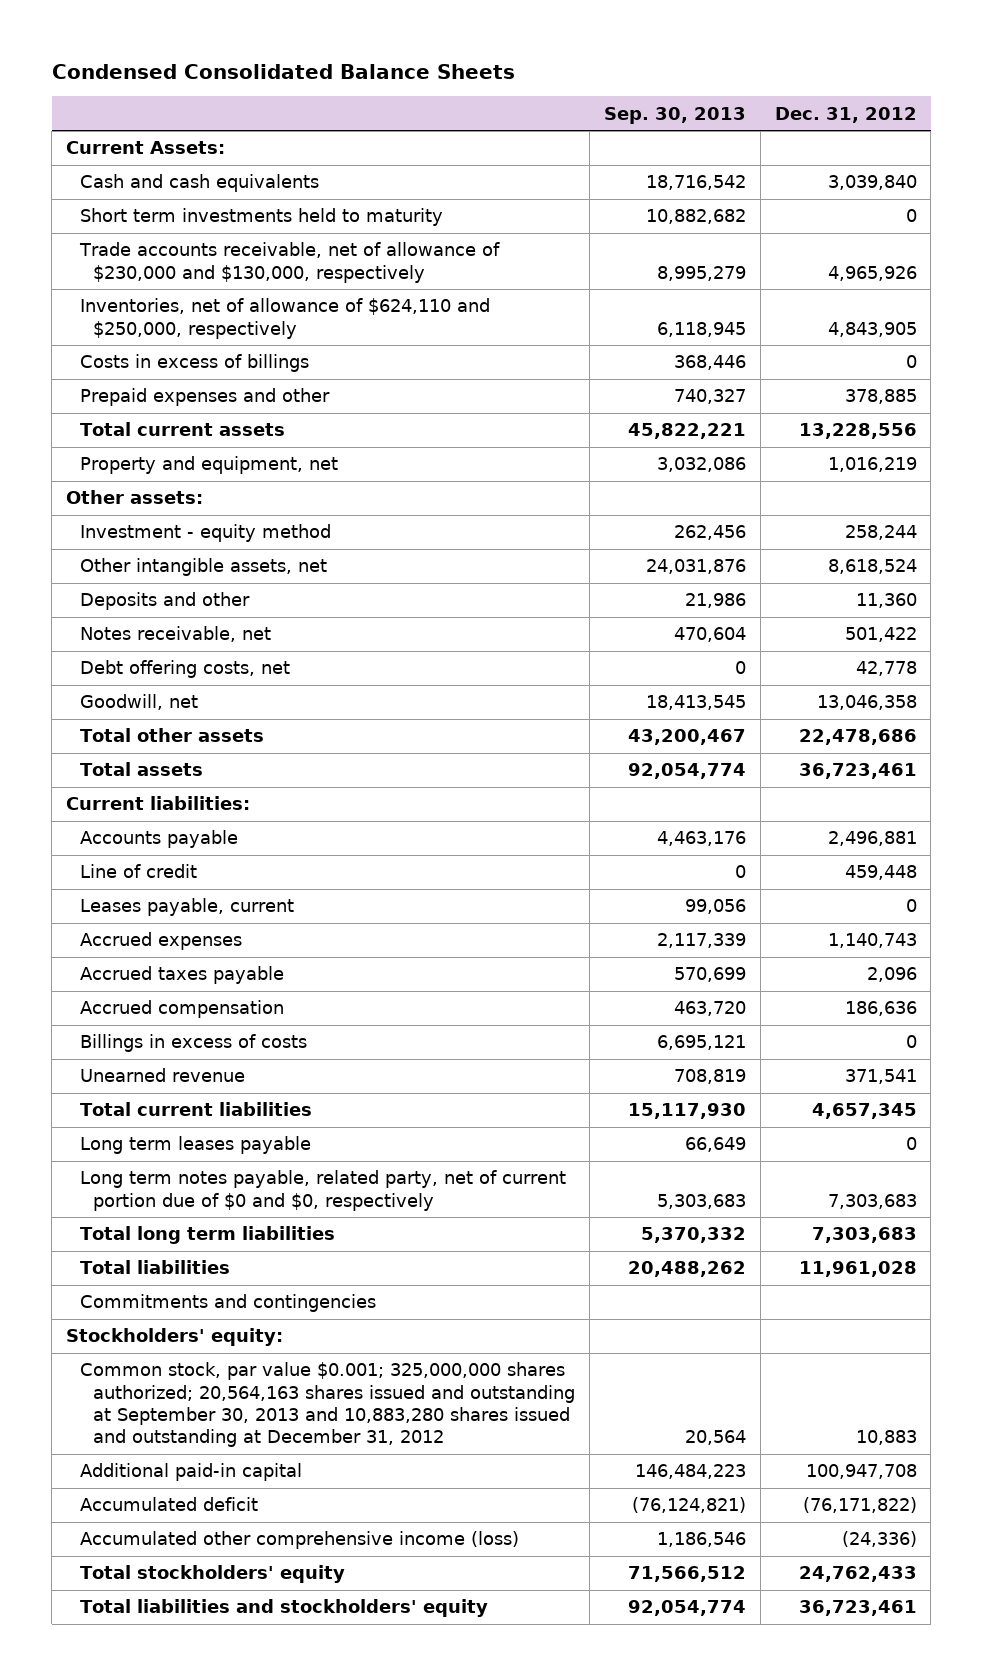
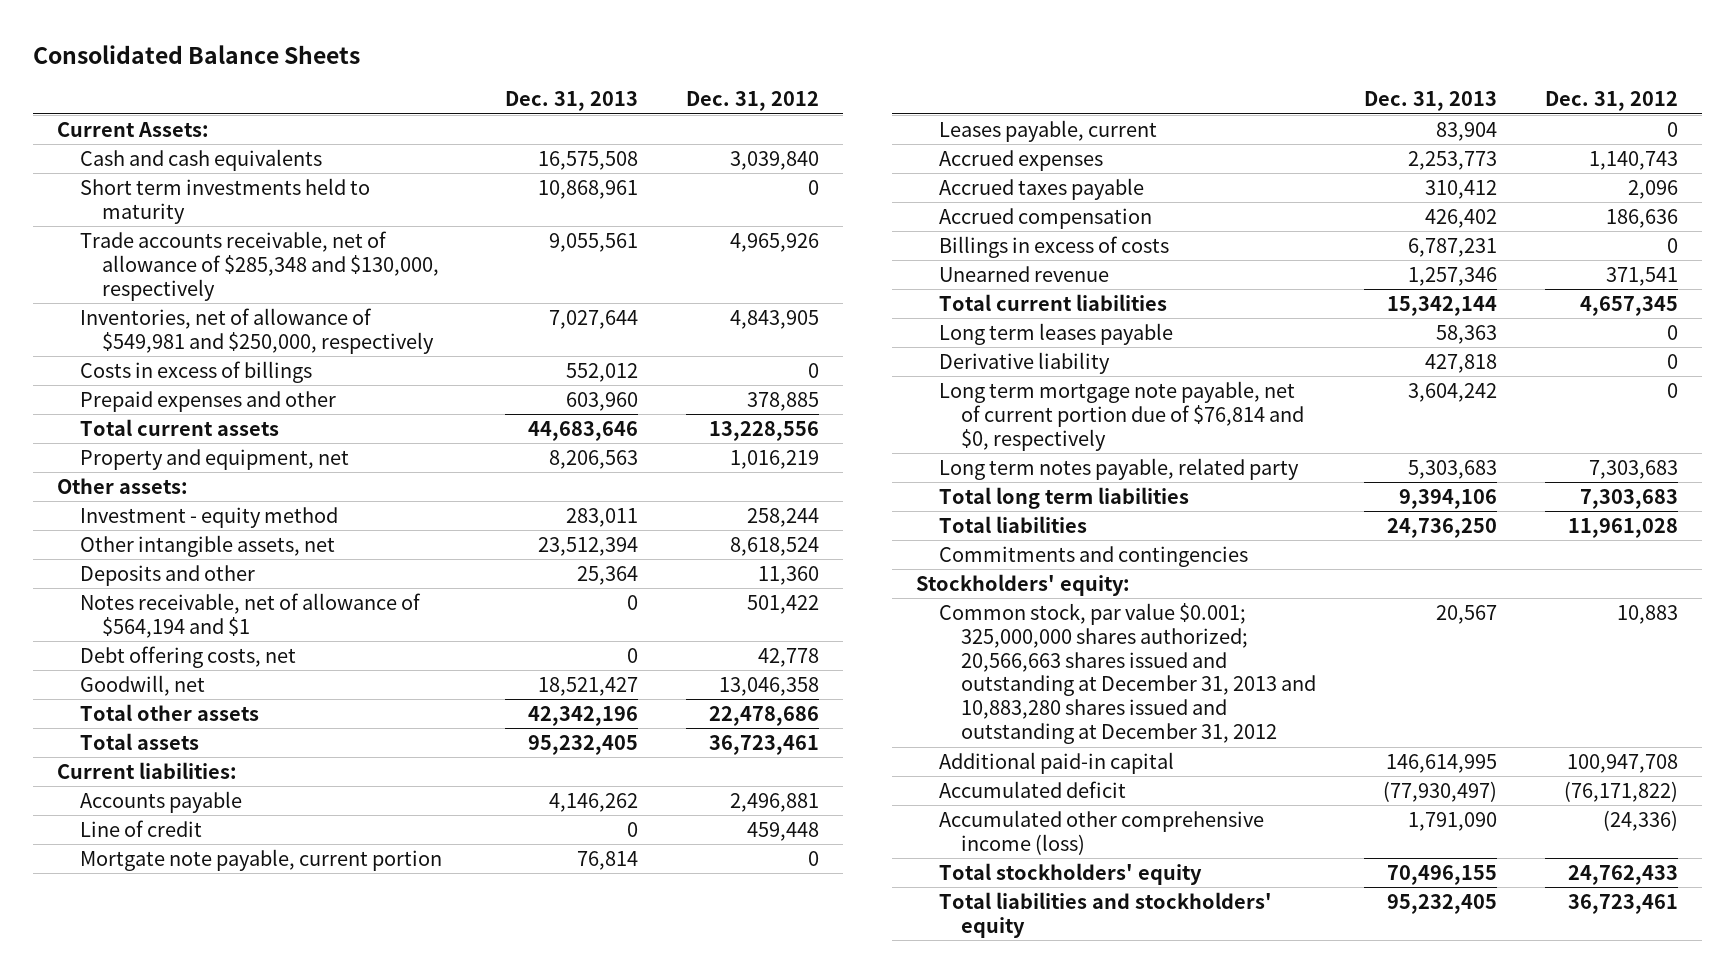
- Condensed Consolidated Balance Sheets
+ Consolidated Balance Sheets
- | Sep. 30, 2013 | Dec. 31, 2012
+ | Dec. 31, 2013 | Dec. 31, 2012
- Trade accounts receivable, net of allowance of $230,000 and $130,000, respectively | 8,995,279 | 4,965,926
- Inventories, net of allowance of $624,110 and $250,000, respectively | 6,118,945 | 4,843,905
+ Trade accounts receivable, net of allowance of $285,348 and $130,000, respectively | 9,055,561 | 4,965,926
+ Inventories, net of allowance of $549,981 and $250,000, respectively | 7,027,644 | 4,843,905
- Notes receivable, net | 470,604 | 501,422
+ Notes receivable, net of allowance of $564,194 and $1 | 0 | 501,422
+ Mortgate note payable, current portion | 76,814 | 0
- Long term notes payable, related party, net of current portion due of $0 and $0, respectively | 5,303,683 | 7,303,683
+ Derivative liability | 427,818 | 0
+ Long term mortgage note payable, net of current portion due of $76,814 and $0, respectively | 3,604,242 | 0
+ Long term notes payable, related party | 5,303,683 | 7,303,683
- Common stock, par value $0.001; 325,000,000 shares authorized; 20,564,163 shares issued and outstanding at September 30, 2013 and 10,883,280 shares issued and outstanding at December 31, 2012 | 20,564 | 10,883
+ Common stock, par value $0.001; 325,000,000 shares authorized; 20,566,663 shares issued and outstanding at December 31, 2013 and 10,883,280 shares issued and outstanding at December 31, 2012 | 20,567 | 10,883

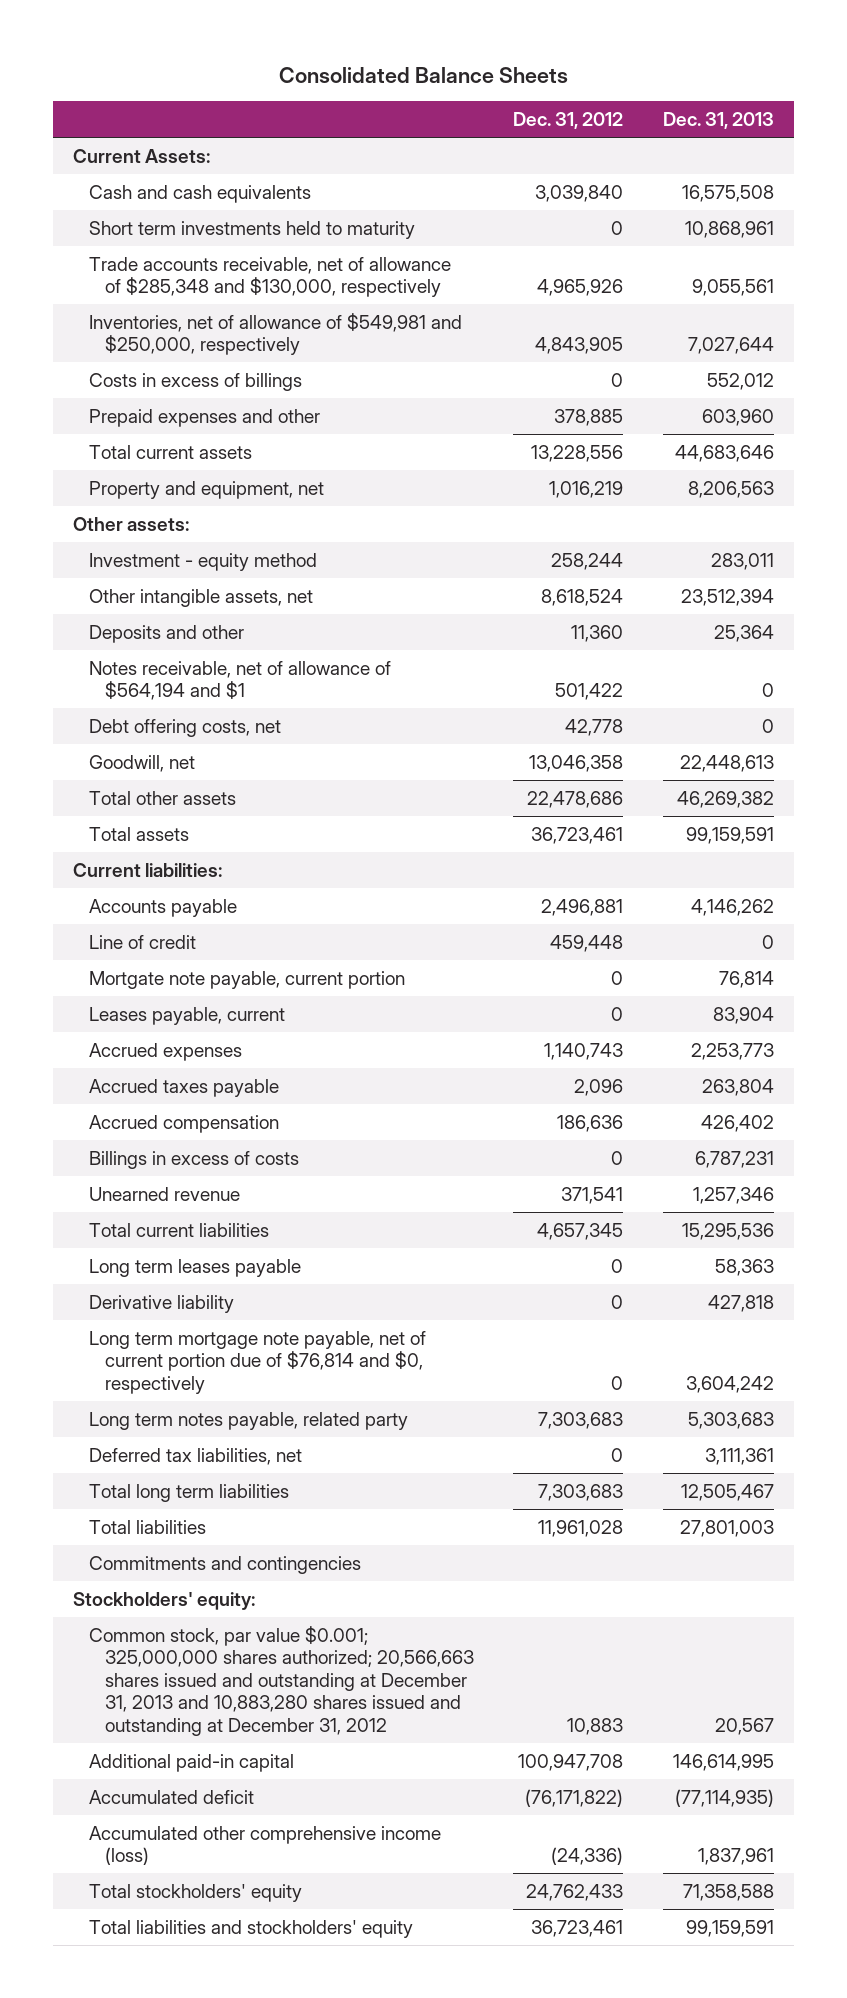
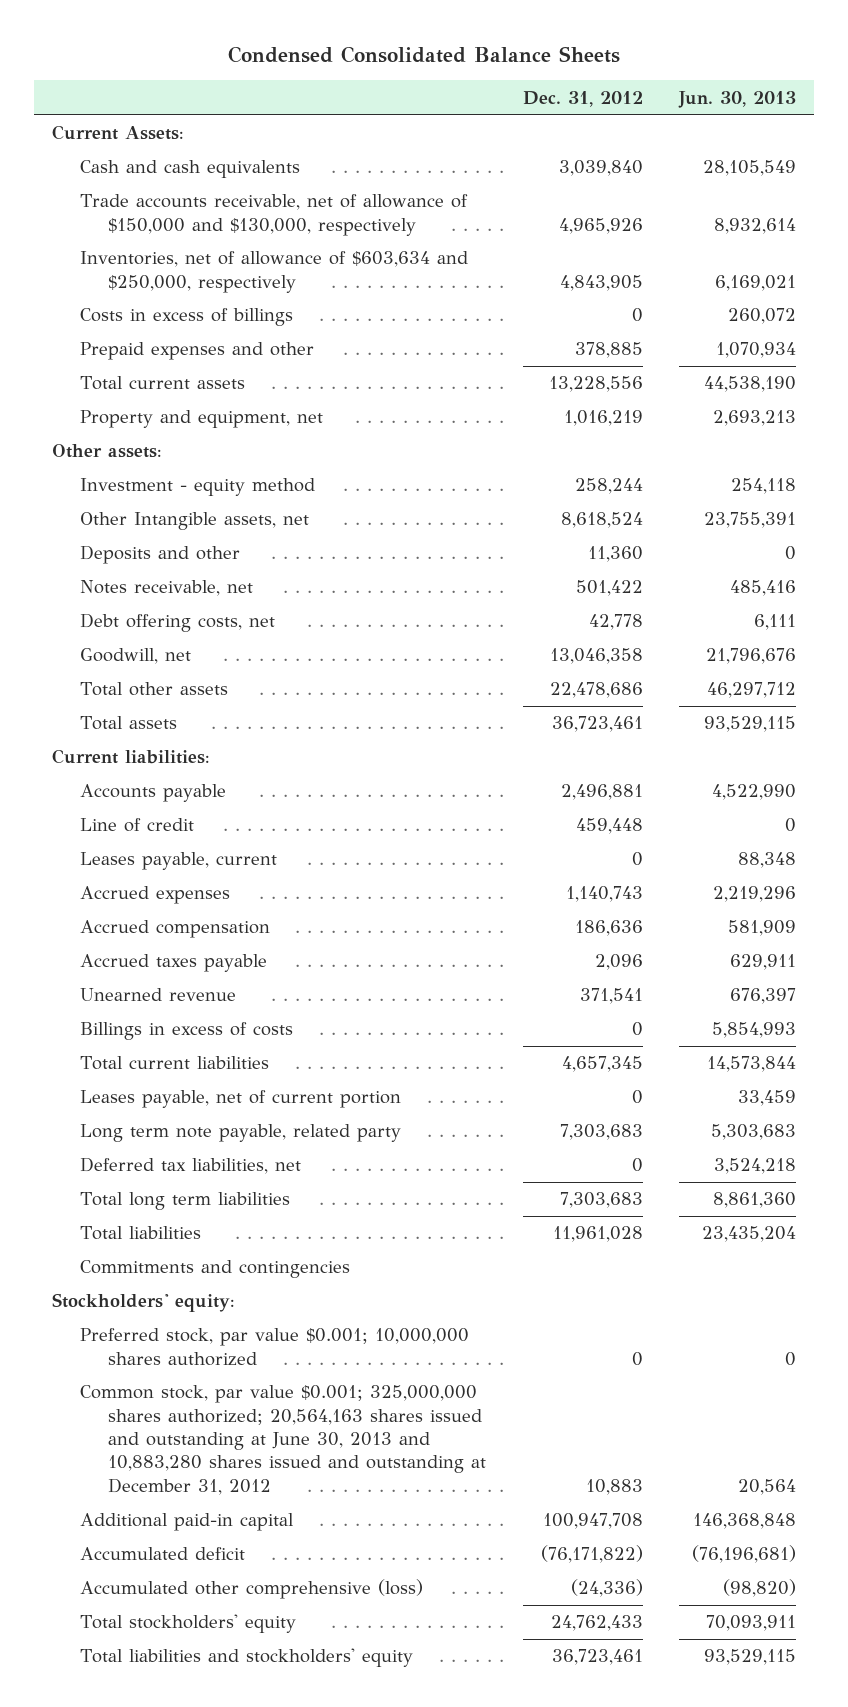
- Consolidated Balance Sheets
+ Condensed Consolidated Balance Sheets
- | Dec. 31, 2012 | Dec. 31, 2013
+ | Dec. 31, 2012 | Jun. 30, 2013
- Short term investments held to maturity | 0 | 10,868,961
- Trade accounts receivable, net of allowance of $285,348 and $130,000, respectively | 4,965,926 | 9,055,561
- Inventories, net of allowance of $549,981 and $250,000, respectively | 4,843,905 | 7,027,644
+ Trade accounts receivable, net of allowance of $150,000 and $130,000, respectively | 4,965,926 | 8,932,614
+ Inventories, net of allowance of $603,634 and $250,000, respectively | 4,843,905 | 6,169,021
- Other intangible assets, net | 8,618,524 | 23,512,394
+ Other Intangible assets, net | 8,618,524 | 23,755,391
- Notes receivable, net of allowance of $564,194 and $1 | 501,422 | 0
+ Notes receivable, net | 501,422 | 485,416
- Mortgate note payable, current portion | 0 | 76,814
moved down: Accrued taxes payable | 2,096 | 629,911
moved down: Billings in excess of costs | 0 | 5,854,993
- Long term leases payable | 0 | 58,363
- Derivative liability | 0 | 427,818
- Long term mortgage note payable, net of current portion due of $76,814 and $0, respectively | 0 | 3,604,242
- Long term notes payable, related party | 7,303,683 | 5,303,683
+ Leases payable, net of current portion | 0 | 33,459
+ Long term note payable, related party | 7,303,683 | 5,303,683
- Common stock, par value $0.001; 325,000,000 shares authorized; 20,566,663 shares issued and outstanding at December 31, 2013 and 10,883,280 shares issued and outstanding at December 31, 2012 | 10,883 | 20,567
+ Preferred stock, par value $0.001; 10,000,000 shares authorized | 0 | 0
+ Common stock, par value $0.001; 325,000,000 shares authorized; 20,564,163 shares issued and outstanding at June 30, 2013 and 10,883,280 shares issued and outstanding at December 31, 2012 | 10,883 | 20,564
- Accumulated other comprehensive income (loss) | (24,336) | 1,837,961
+ Accumulated other comprehensive (loss) | (24,336) | (98,820)

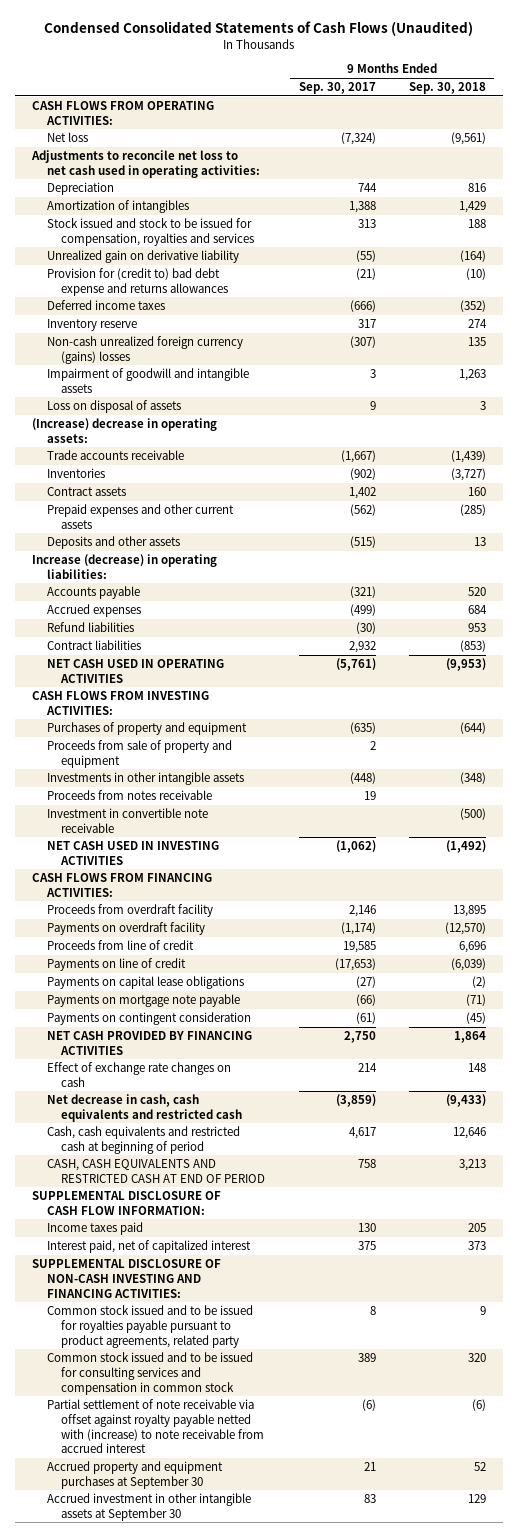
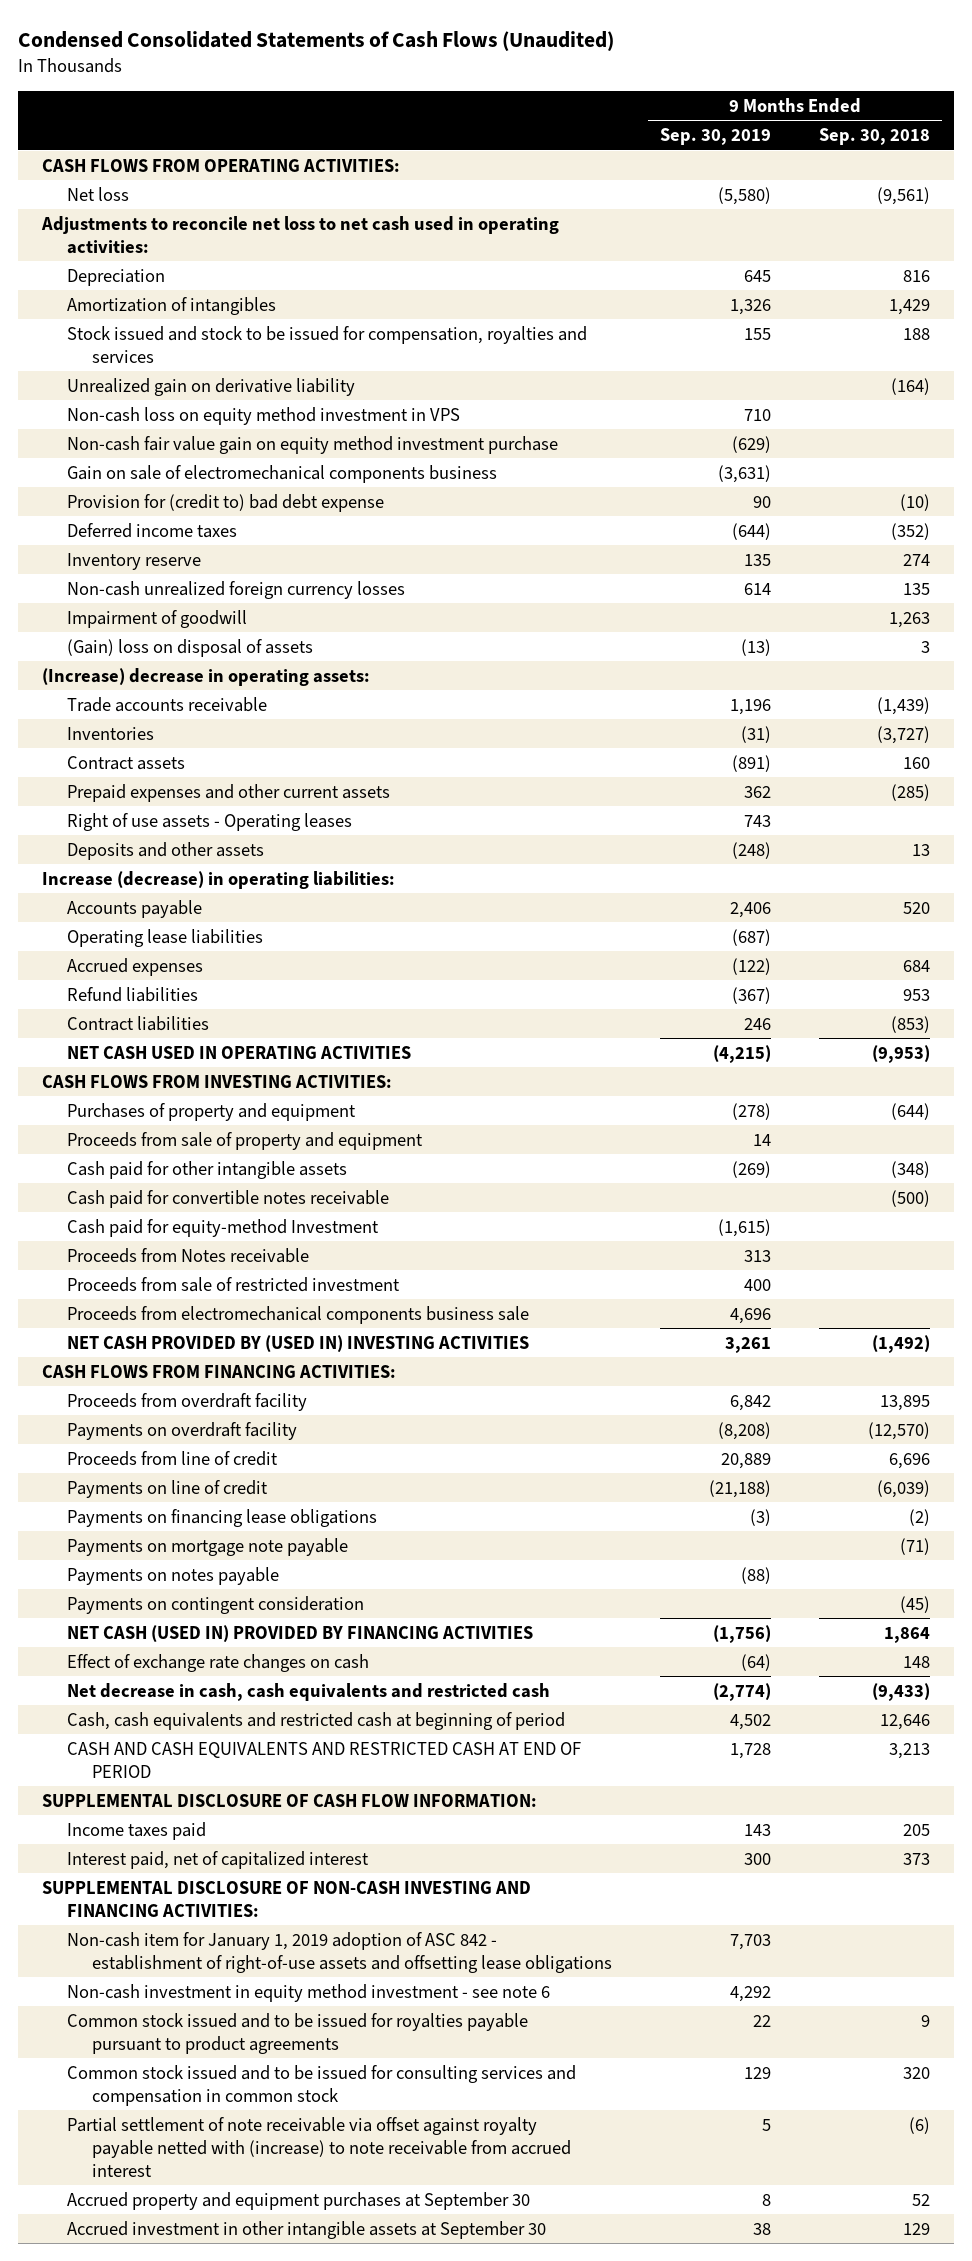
- | 9 Months Ended Sep. 30, 2017 | 9 Months Ended Sep. 30, 2018
+ | 9 Months Ended Sep. 30, 2019 | 9 Months Ended Sep. 30, 2018
- Provision for (credit to) bad debt expense and returns allowances | (21) | (10)
+ Non-cash loss on equity method investment in VPS | 710 |
+ Non-cash fair value gain on equity method investment purchase | (629) |
+ Gain on sale of electromechanical components business | (3,631) |
+ Provision for (credit to) bad debt expense | 90 | (10)
- Non-cash unrealized foreign currency (gains) losses | (307) | 135
- Impairment of goodwill and intangible assets | 3 | 1,263
- Loss on disposal of assets | 9 | 3
+ Non-cash unrealized foreign currency losses | 614 | 135
+ Impairment of goodwill | | 1,263
+ (Gain) loss on disposal of assets | (13) | 3
+ Right of use assets - Operating leases | 743 |
+ Operating lease liabilities | (687) |
- Investments in other intangible assets | (448) | (348)
- Proceeds from notes receivable | 19 |
- Investment in convertible note receivable | | (500)
- NET CASH USED IN INVESTING ACTIVITIES | (1,062) | (1,492)
+ Cash paid for other intangible assets | (269) | (348)
+ Cash paid for convertible notes receivable | | (500)
+ Cash paid for equity-method Investment | (1,615) |
+ Proceeds from Notes receivable | 313 |
+ Proceeds from sale of restricted investment | 400 |
+ Proceeds from electromechanical components business sale | 4,696 |
+ NET CASH PROVIDED BY (USED IN) INVESTING ACTIVITIES | 3,261 | (1,492)
- Payments on capital lease obligations | (27) | (2)
+ Payments on financing lease obligations | (3) | (2)
+ Payments on notes payable | (88) |
- NET CASH PROVIDED BY FINANCING ACTIVITIES | 2,750 | 1,864
+ NET CASH (USED IN) PROVIDED BY FINANCING ACTIVITIES | (1,756) | 1,864
- CASH, CASH EQUIVALENTS AND RESTRICTED CASH AT END OF PERIOD | 758 | 3,213
+ CASH AND CASH EQUIVALENTS AND RESTRICTED CASH AT END OF PERIOD | 1,728 | 3,213
- Common stock issued and to be issued for royalties payable pursuant to product agreements, related party | 8 | 9
+ Non-cash item for January 1, 2019 adoption of ASC 842 - establishment of right-of-use assets and offsetting lease obligations | 7,703 |
+ Non-cash investment in equity method investment - see note 6 | 4,292 |
+ Common stock issued and to be issued for royalties payable pursuant to product agreements | 22 | 9

